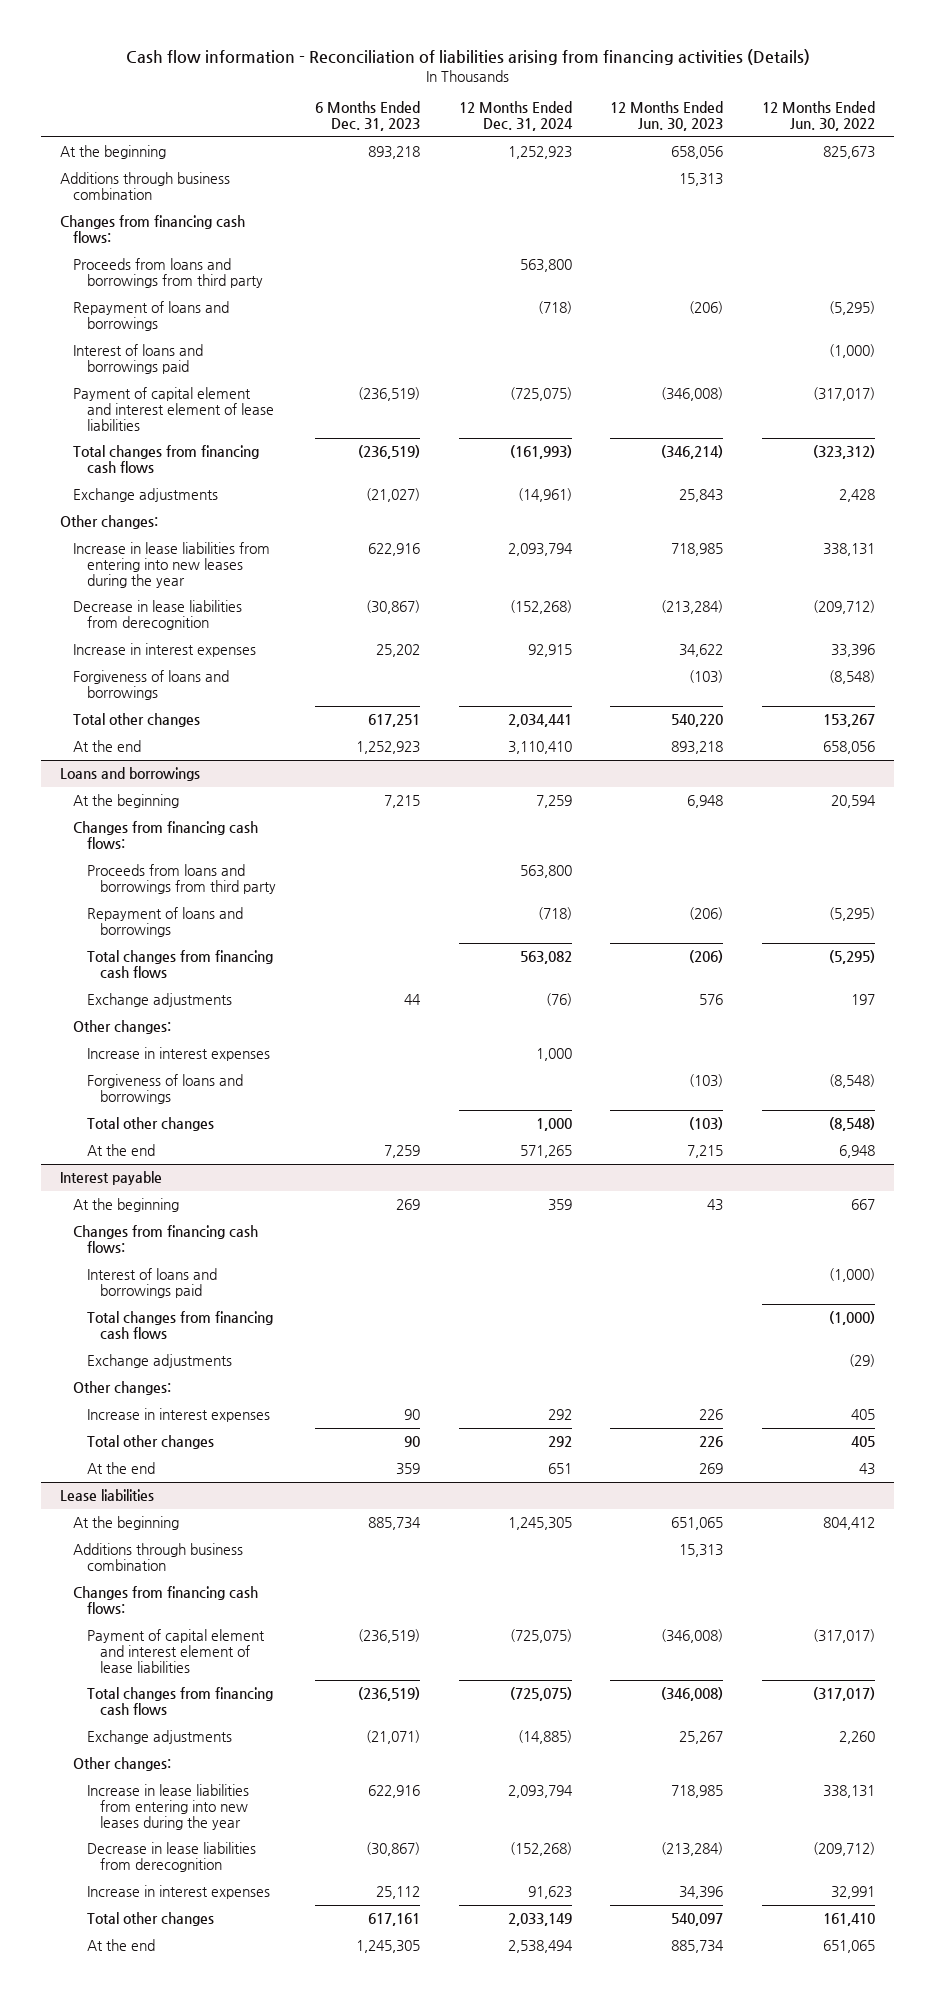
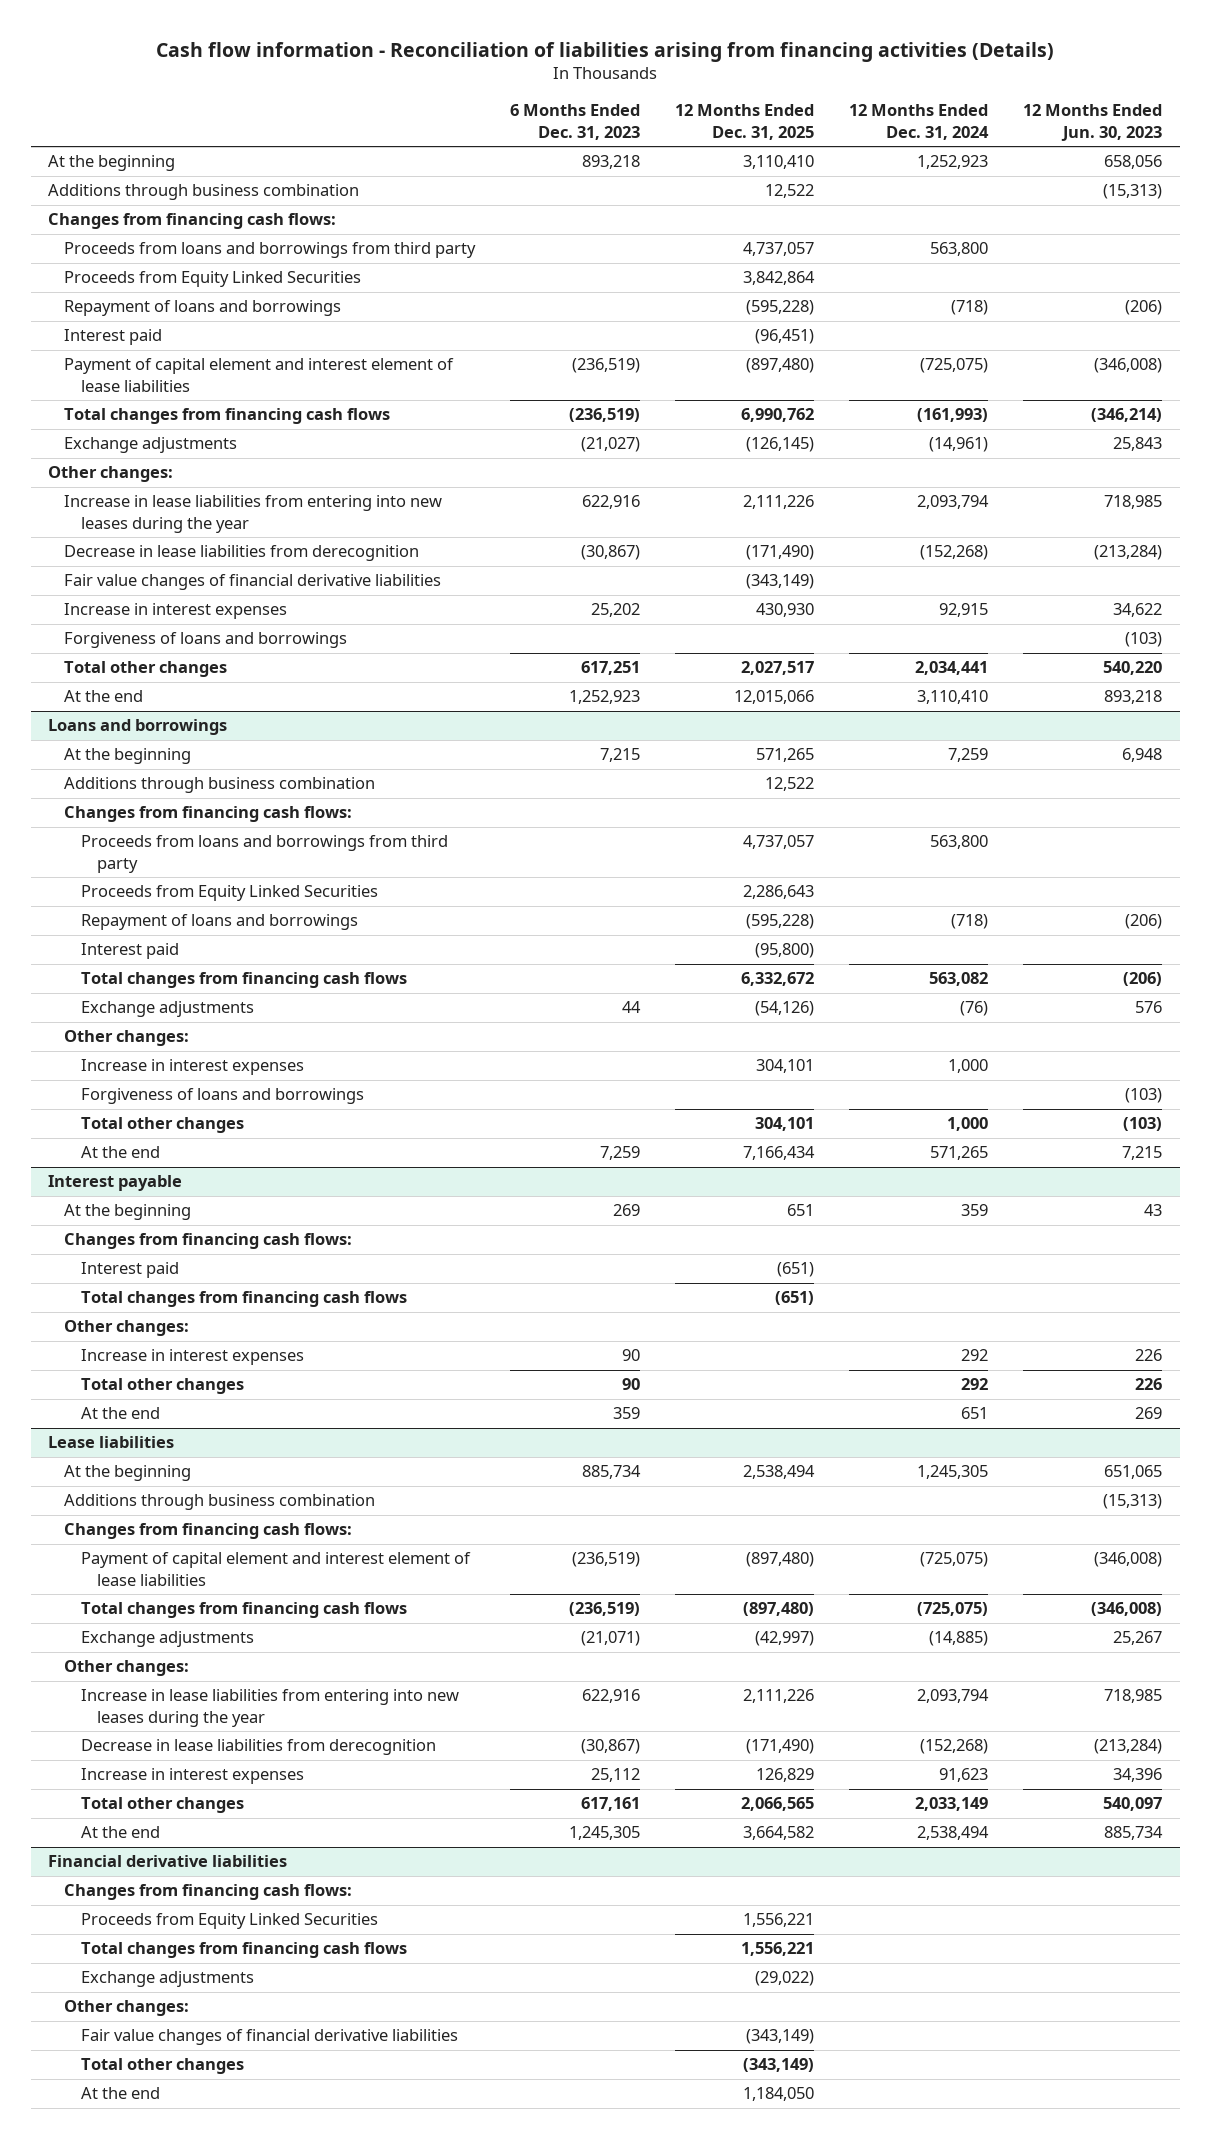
- | 6 Months Ended Dec. 31, 2023 | 12 Months Ended Dec. 31, 2024 | 12 Months Ended Jun. 30, 2023 | 12 Months Ended Jun. 30, 2022
+ | 6 Months Ended Dec. 31, 2023 | 12 Months Ended Dec. 31, 2025 | 12 Months Ended Dec. 31, 2024 | 12 Months Ended Jun. 30, 2023
- Additions through business combination | | | 15,313 |
+ Additions through business combination | | 12,522 | | (15,313)
+ Proceeds from Equity Linked Securities | | 3,842,864 | |
- Interest of loans and borrowings paid | | | | (1,000)
+ Interest paid | | (96,451) | |
+ Fair value changes of financial derivative liabilities | | (343,149) | |
@ Loans and borrowings
+ Additions through business combination | | 12,522 | |
+ Proceeds from Equity Linked Securities | | 2,286,643 | |
+ Interest paid | | (95,800) | |
@ Interest payable
- Interest of loans and borrowings paid | | | | (1,000)
+ Interest paid | | (651) | |
- Exchange adjustments | | | | (29)
@ Lease liabilities
- Additions through business combination | | | 15,313 |
+ Additions through business combination | | | | (15,313)
+ Financial derivative liabilities
+ Changes from financing cash flows:
+ Proceeds from Equity Linked Securities | | 1,556,221 | |
+ Total changes from financing cash flows | | 1,556,221 | |
+ Exchange adjustments | | (29,022) | |
+ Other changes:
+ Fair value changes of financial derivative liabilities | | (343,149) | |
+ Total other changes | | (343,149) | |
+ At the end | | 1,184,050 | |

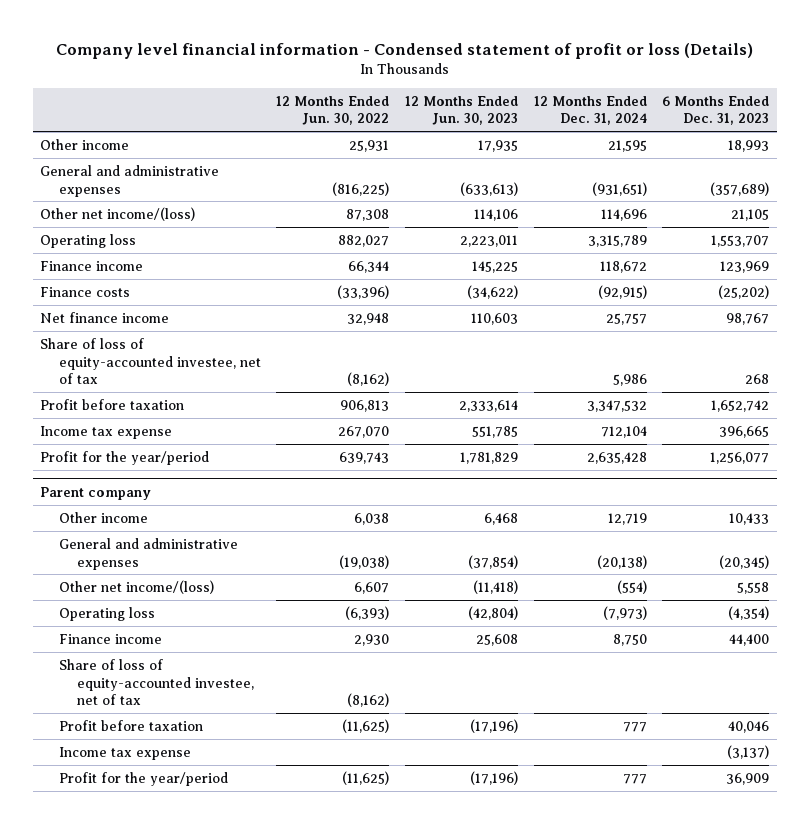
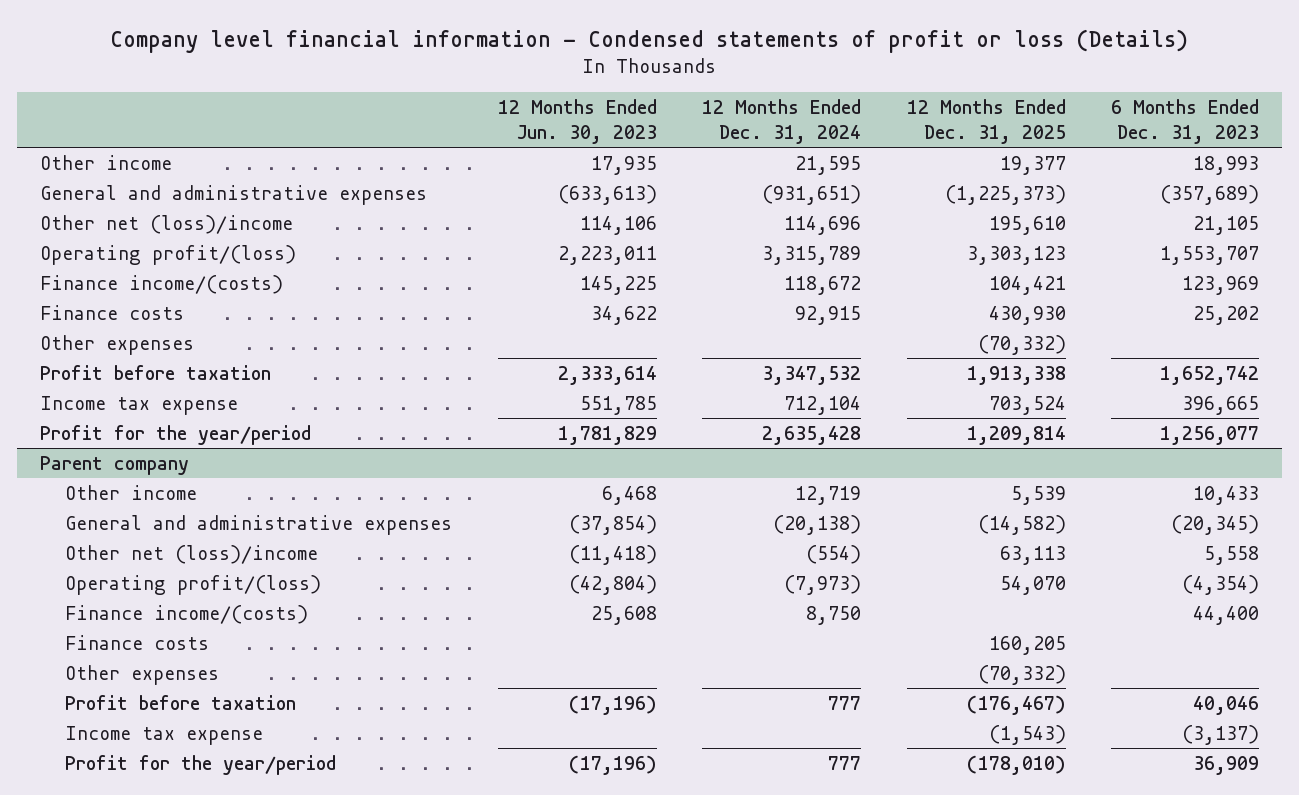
- Company level financial information - Condensed statement of profit or loss (Details)
+ Company level financial information - Condensed statements of profit or loss (Details)
- | 12 Months Ended Jun. 30, 2022 | 12 Months Ended Jun. 30, 2023 | 12 Months Ended Dec. 31, 2024 | 6 Months Ended Dec. 31, 2023
+ | 12 Months Ended Jun. 30, 2023 | 12 Months Ended Dec. 31, 2024 | 12 Months Ended Dec. 31, 2025 | 6 Months Ended Dec. 31, 2023
- Other net income/(loss) | 87,308 | 114,106 | 114,696 | 21,105
- Operating loss | 882,027 | 2,223,011 | 3,315,789 | 1,553,707
- Finance income | 66,344 | 145,225 | 118,672 | 123,969
- Finance costs | (33,396) | (34,622) | (92,915) | (25,202)
- Net finance income | 32,948 | 110,603 | 25,757 | 98,767
- Share of loss of equity-accounted investee, net of tax | (8,162) | | 5,986 | 268
+ Other net (loss)/income | 114,106 | 114,696 | 195,610 | 21,105
+ Operating profit/(loss) | 2,223,011 | 3,315,789 | 3,303,123 | 1,553,707
+ Finance income/(costs) | 145,225 | 118,672 | 104,421 | 123,969
+ Finance costs | 34,622 | 92,915 | 430,930 | 25,202
+ Other expenses | | | (70,332) |
@ Parent company
- Other net income/(loss) | 6,607 | (11,418) | (554) | 5,558
- Operating loss | (6,393) | (42,804) | (7,973) | (4,354)
- Finance income | 2,930 | 25,608 | 8,750 | 44,400
- Share of loss of equity-accounted investee, net of tax | (8,162) | | |
+ Other net (loss)/income | (11,418) | (554) | 63,113 | 5,558
+ Operating profit/(loss) | (42,804) | (7,973) | 54,070 | (4,354)
+ Finance income/(costs) | 25,608 | 8,750 | | 44,400
+ Finance costs | | | 160,205 |
+ Other expenses | | | (70,332) |

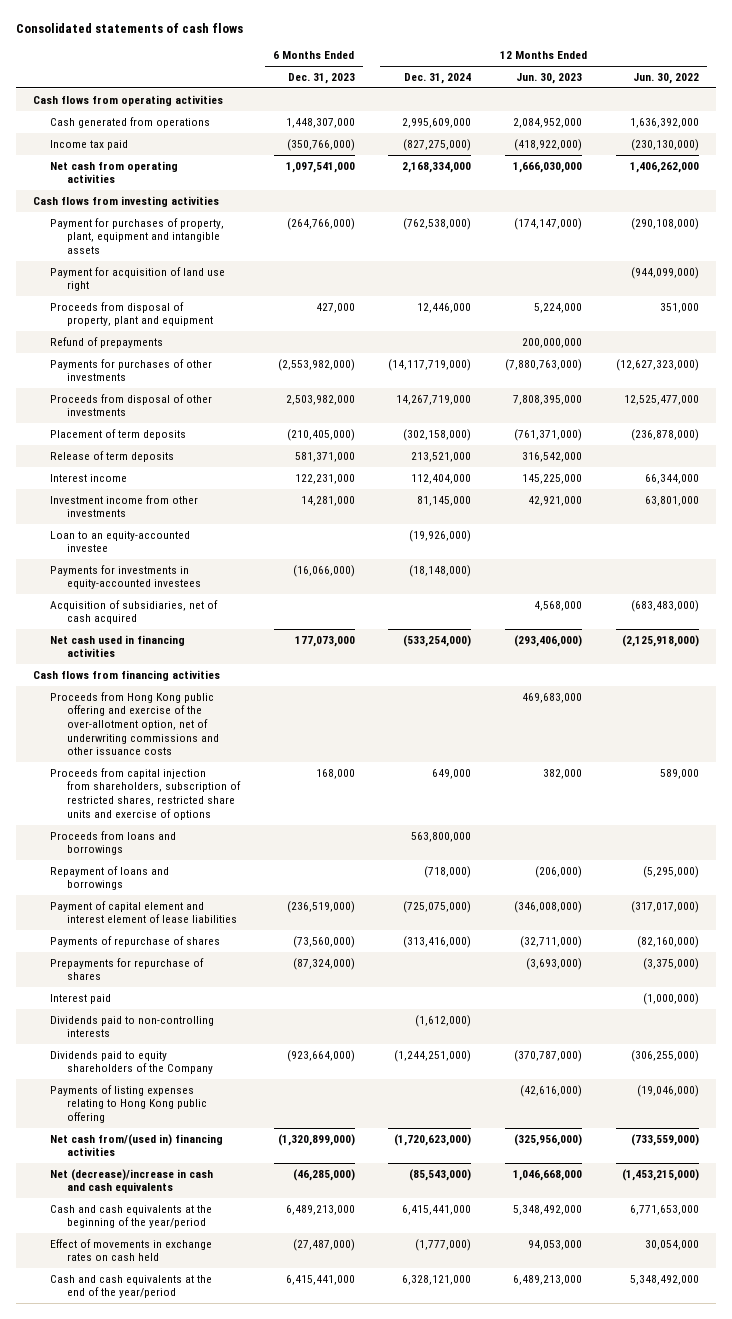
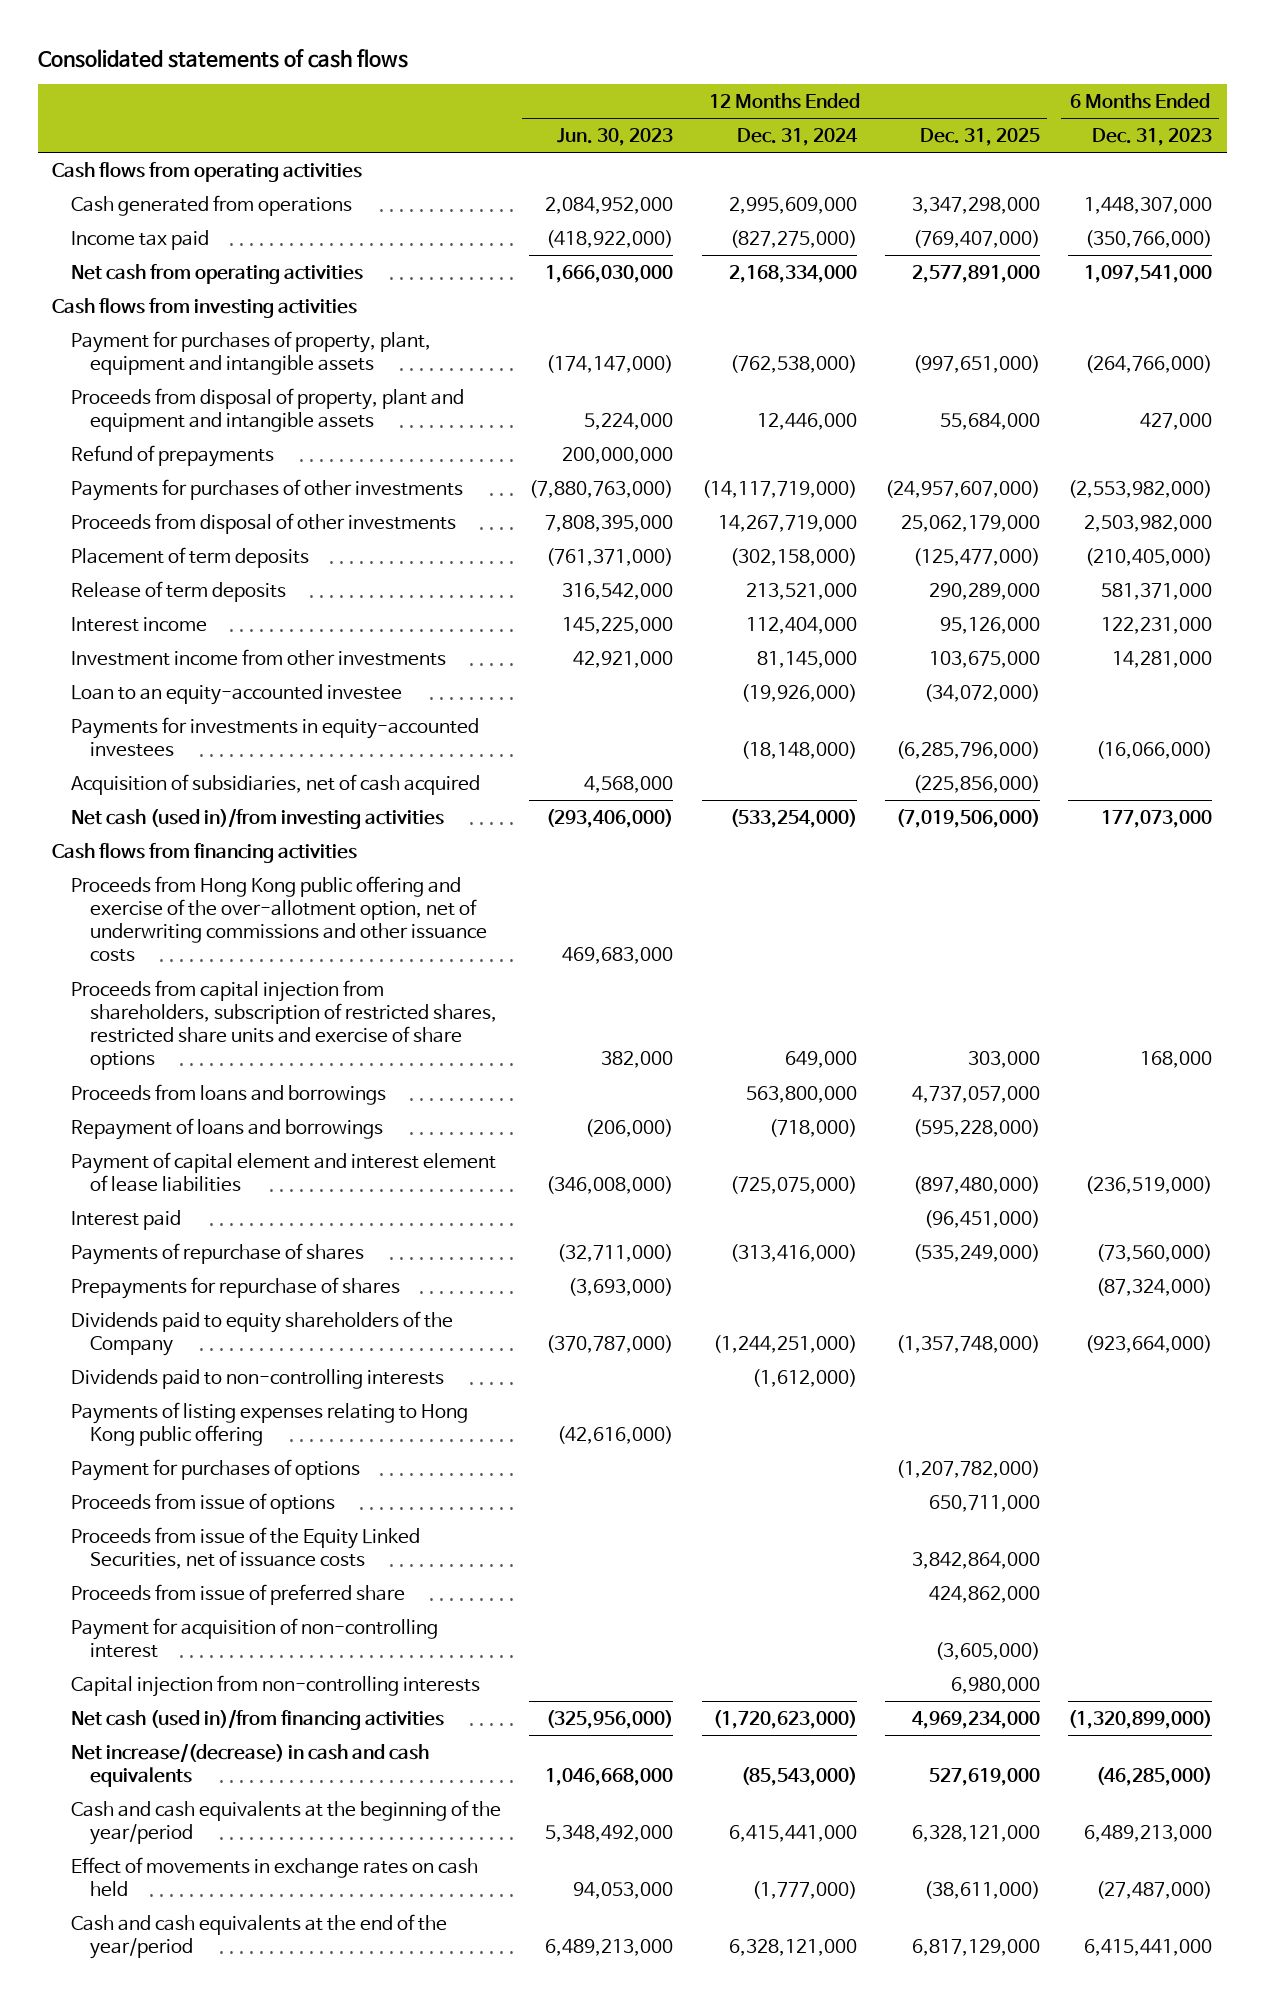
- | 6 Months Ended Dec. 31, 2023 | 12 Months Ended Dec. 31, 2024 | 12 Months Ended Jun. 30, 2023 | 12 Months Ended Jun. 30, 2022
+ | 12 Months Ended Jun. 30, 2023 | 12 Months Ended Dec. 31, 2024 | 12 Months Ended Dec. 31, 2025 | 6 Months Ended Dec. 31, 2023
- Payment for acquisition of land use right | | | | (944,099,000)
- Proceeds from disposal of property, plant and equipment | 427,000 | 12,446,000 | 5,224,000 | 351,000
+ Proceeds from disposal of property, plant and equipment and intangible assets | 5,224,000 | 12,446,000 | 55,684,000 | 427,000
- Net cash used in financing activities | 177,073,000 | (533,254,000) | (293,406,000) | (2,125,918,000)
+ Net cash (used in)/from investing activities | (293,406,000) | (533,254,000) | (7,019,506,000) | 177,073,000
- Proceeds from capital injection from shareholders, subscription of restricted shares, restricted share units and exercise of options | 168,000 | 649,000 | 382,000 | 589,000
+ Proceeds from capital injection from shareholders, subscription of restricted shares, restricted share units and exercise of share options | 382,000 | 649,000 | 303,000 | 168,000
moved up: Interest paid | | | (96,451,000) |
moved down: Dividends paid to non-controlling interests | | (1,612,000) | |
- Net cash from/(used in) financing activities | (1,320,899,000) | (1,720,623,000) | (325,956,000) | (733,559,000)
- Net (decrease)/increase in cash and cash equivalents | (46,285,000) | (85,543,000) | 1,046,668,000 | (1,453,215,000)
+ Payment for purchases of options | | | (1,207,782,000) |
+ Proceeds from issue of options | | | 650,711,000 |
+ Proceeds from issue of the Equity Linked Securities, net of issuance costs | | | 3,842,864,000 |
+ Proceeds from issue of preferred share | | | 424,862,000 |
+ Payment for acquisition of non-controlling interest | | | (3,605,000) |
+ Capital injection from non-controlling interests | | | 6,980,000 |
+ Net cash (used in)/from financing activities | (325,956,000) | (1,720,623,000) | 4,969,234,000 | (1,320,899,000)
+ Net increase/(decrease) in cash and cash equivalents | 1,046,668,000 | (85,543,000) | 527,619,000 | (46,285,000)

